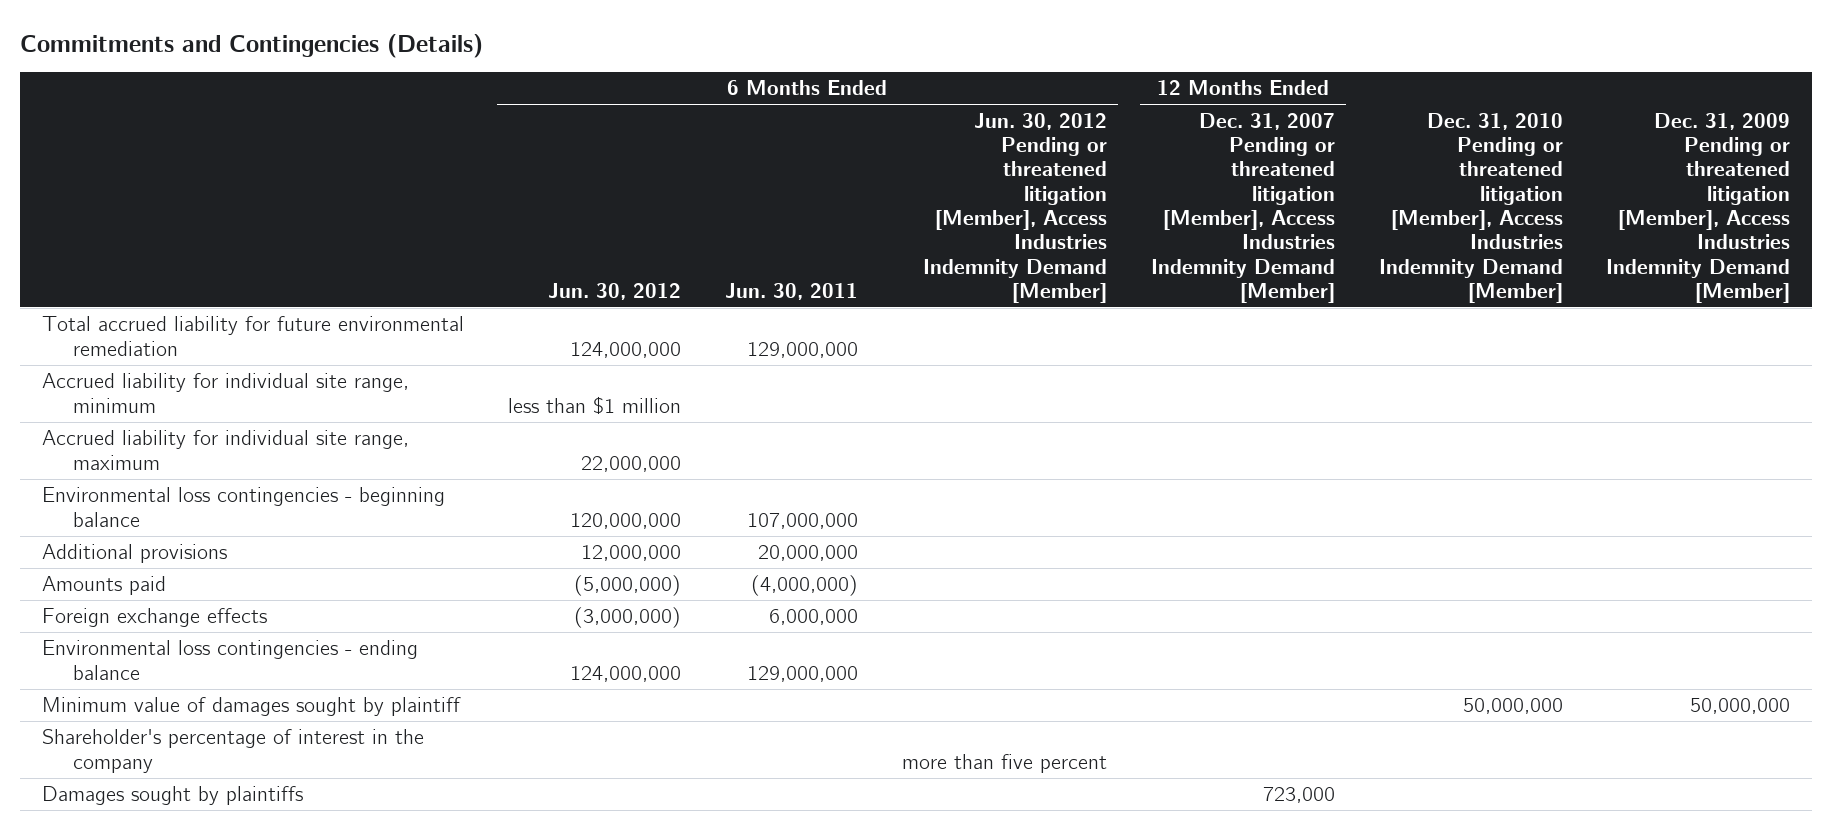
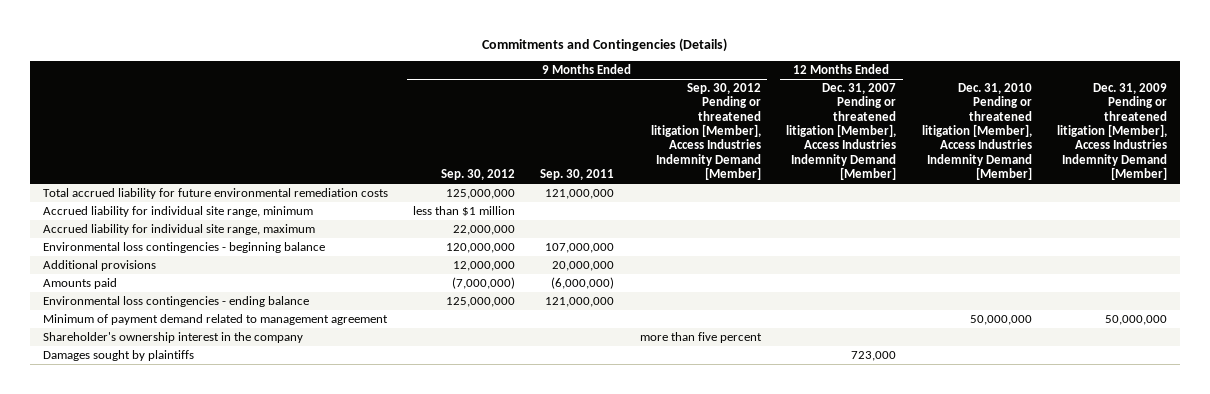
- | 6 Months Ended Jun. 30, 2012 | 6 Months Ended Jun. 30, 2011 | 6 Months Ended Jun. 30, 2012 Pending or threatened litigation [Member], Access Industries Indemnity Demand [Member] | 12 Months Ended Dec. 31, 2007 Pending or threatened litigation [Member], Access Industries Indemnity Demand [Member] | Dec. 31, 2010 Pending or threatened litigation [Member], Access Industries Indemnity Demand [Member] | Dec. 31, 2009 Pending or threatened litigation [Member], Access Industries Indemnity Demand [Member]
+ | 9 Months Ended Sep. 30, 2012 | 9 Months Ended Sep. 30, 2011 | 9 Months Ended Sep. 30, 2012 Pending or threatened litigation [Member], Access Industries Indemnity Demand [Member] | 12 Months Ended Dec. 31, 2007 Pending or threatened litigation [Member], Access Industries Indemnity Demand [Member] | Dec. 31, 2010 Pending or threatened litigation [Member], Access Industries Indemnity Demand [Member] | Dec. 31, 2009 Pending or threatened litigation [Member], Access Industries Indemnity Demand [Member]
- Total accrued liability for future environmental remediation | 124,000,000 | 129,000,000 | | | |
+ Total accrued liability for future environmental remediation costs | 125,000,000 | 121,000,000 | | | |
- Foreign exchange effects | (3,000,000) | 6,000,000 | | | |
- Minimum value of damages sought by plaintiff | | | | | 50,000,000 | 50,000,000
- Shareholder's percentage of interest in the company | | | more than five percent | | |
+ Minimum of payment demand related to management agreement | | | | | 50,000,000 | 50,000,000
+ Shareholder's ownership interest in the company | | | more than five percent | | |

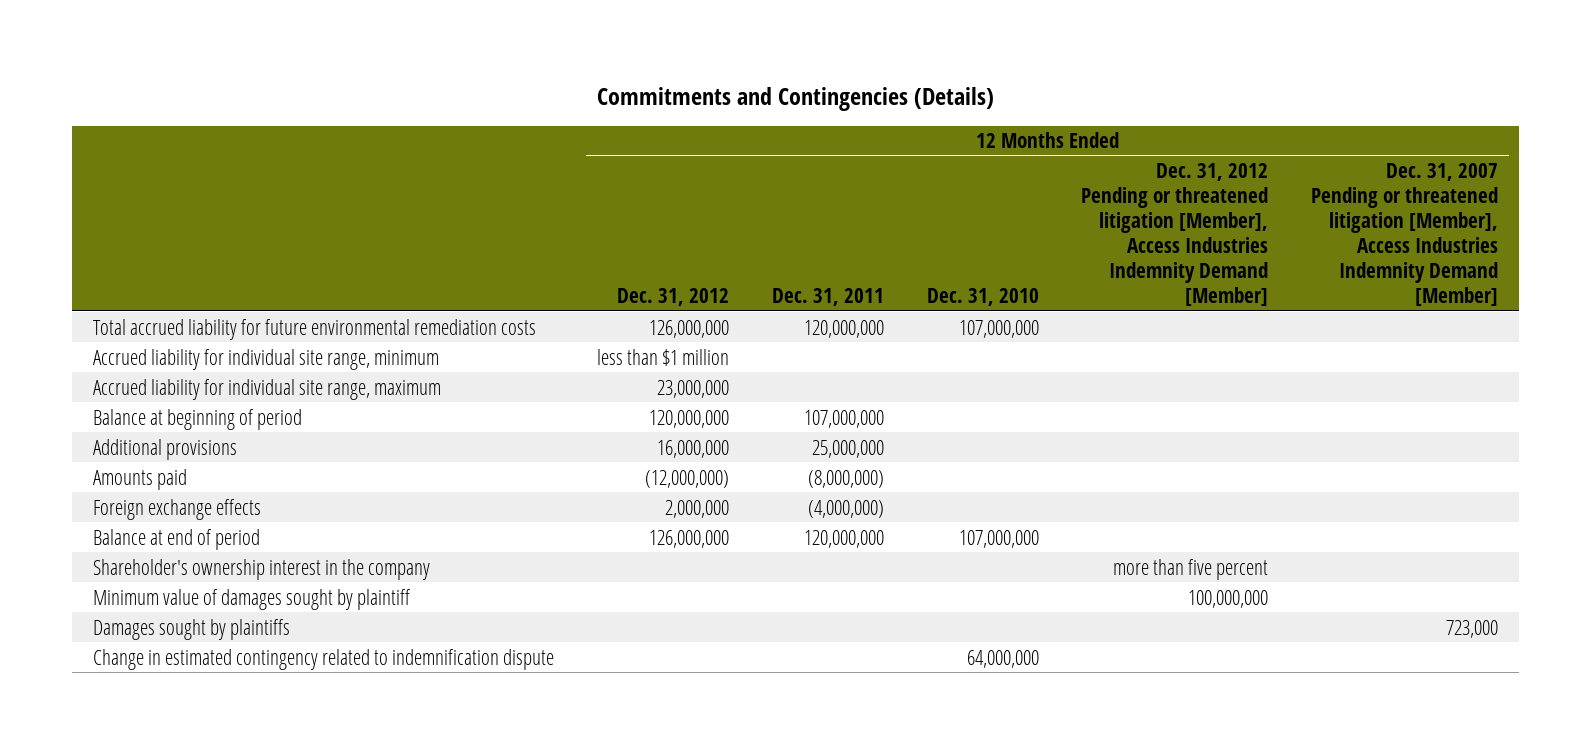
- | 9 Months Ended Sep. 30, 2012 | 9 Months Ended Sep. 30, 2011 | 9 Months Ended Sep. 30, 2012 Pending or threatened litigation [Member], Access Industries Indemnity Demand [Member] | 12 Months Ended Dec. 31, 2007 Pending or threatened litigation [Member], Access Industries Indemnity Demand [Member] | Dec. 31, 2010 Pending or threatened litigation [Member], Access Industries Indemnity Demand [Member] | Dec. 31, 2009 Pending or threatened litigation [Member], Access Industries Indemnity Demand [Member]
+ | 12 Months Ended Dec. 31, 2012 | 12 Months Ended Dec. 31, 2011 | 12 Months Ended Dec. 31, 2010 | 12 Months Ended Dec. 31, 2012 Pending or threatened litigation [Member], Access Industries Indemnity Demand [Member] | 12 Months Ended Dec. 31, 2007 Pending or threatened litigation [Member], Access Industries Indemnity Demand [Member]
- Environmental loss contingencies - beginning balance | 120,000,000 | 107,000,000 | | | |
+ Balance at beginning of period | 120,000,000 | 107,000,000 | | |
- Environmental loss contingencies - ending balance | 125,000,000 | 121,000,000 | | | |
- Minimum of payment demand related to management agreement | | | | | 50,000,000 | 50,000,000
+ Foreign exchange effects | 2,000,000 | (4,000,000) | | |
+ Balance at end of period | 126,000,000 | 120,000,000 | 107,000,000 | |
+ Minimum value of damages sought by plaintiff | | | | 100,000,000 |
+ Change in estimated contingency related to indemnification dispute | | | 64,000,000 | |

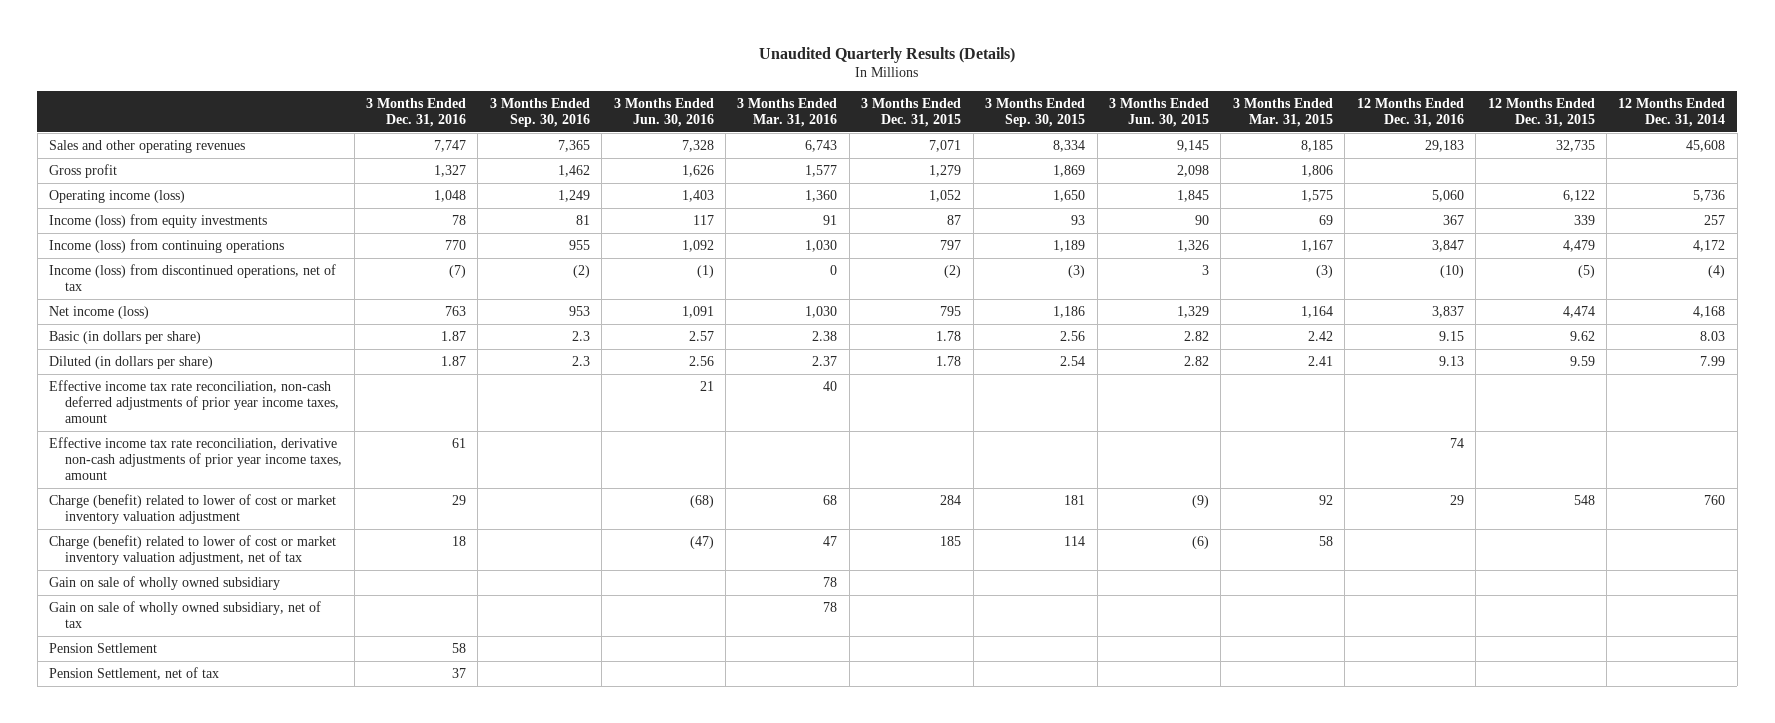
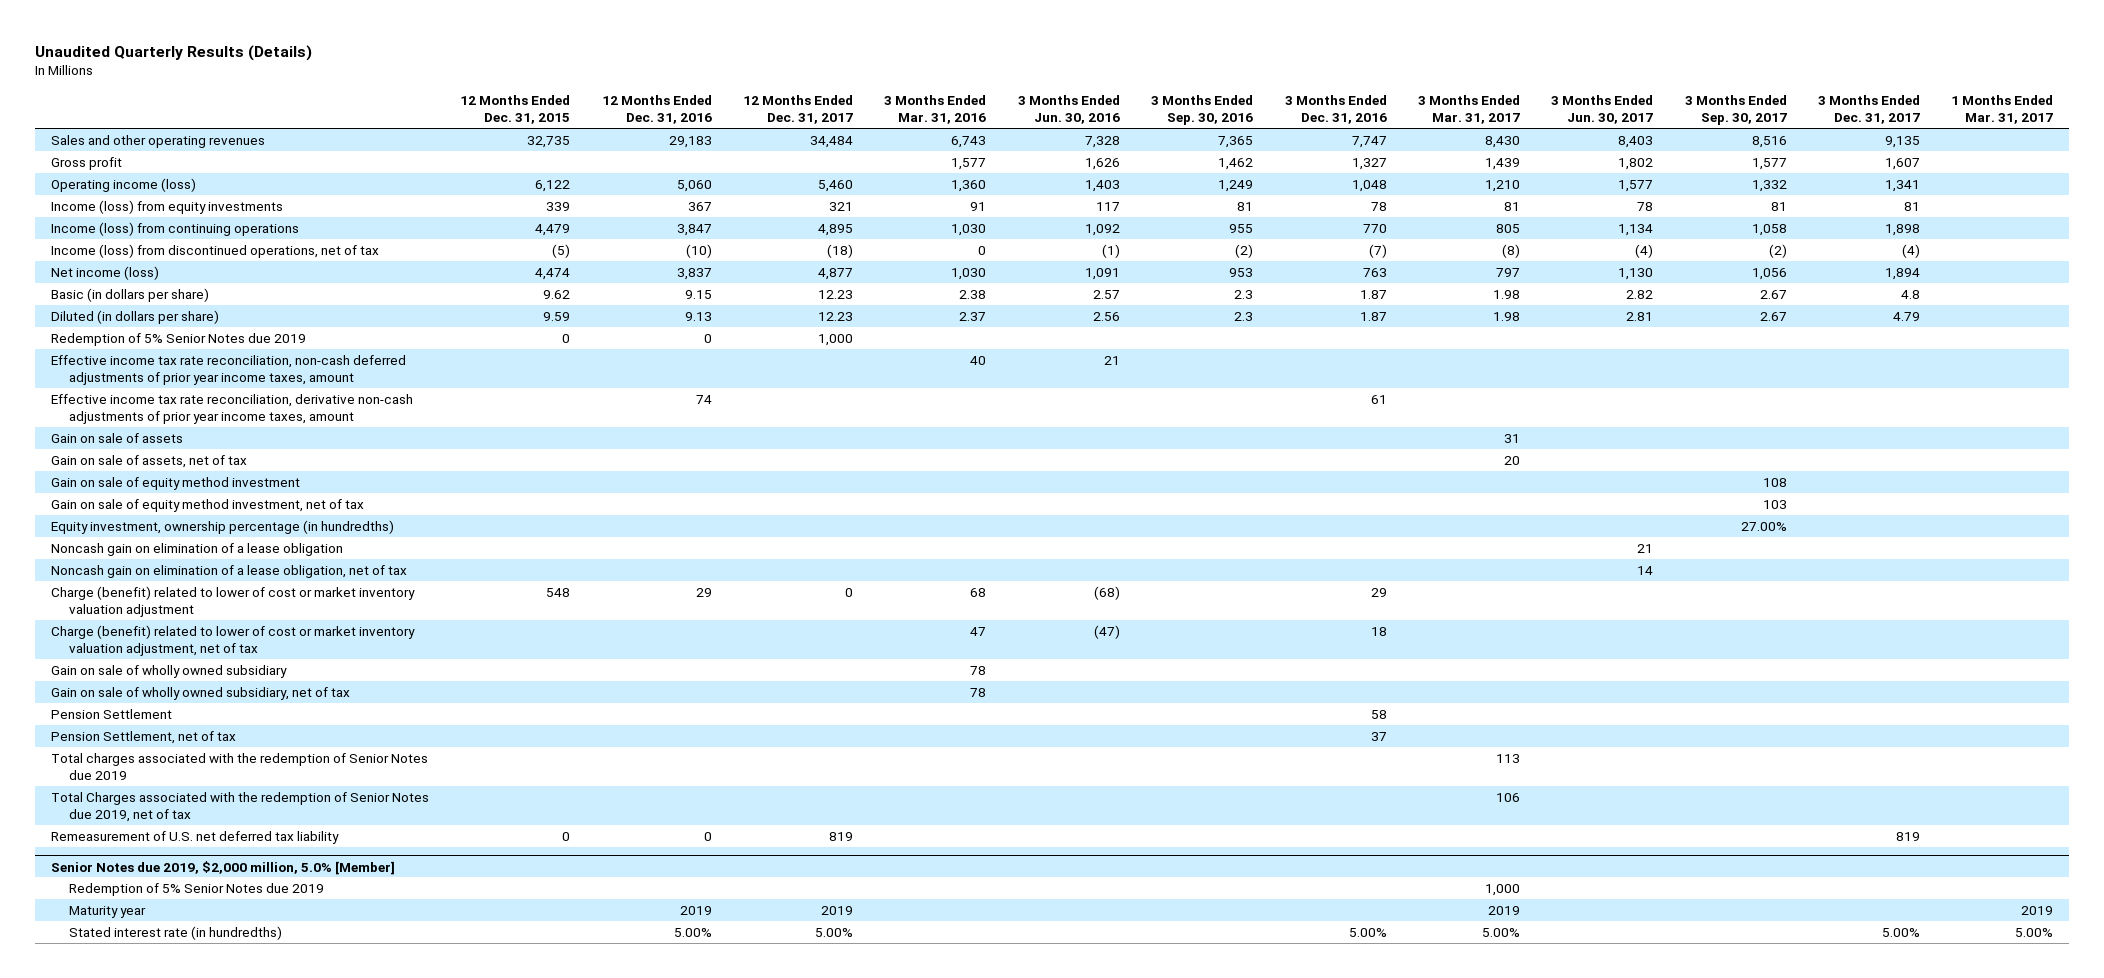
- | 3 Months Ended Dec. 31, 2016 | 3 Months Ended Sep. 30, 2016 | 3 Months Ended Jun. 30, 2016 | 3 Months Ended Mar. 31, 2016 | 3 Months Ended Dec. 31, 2015 | 3 Months Ended Sep. 30, 2015 | 3 Months Ended Jun. 30, 2015 | 3 Months Ended Mar. 31, 2015 | 12 Months Ended Dec. 31, 2016 | 12 Months Ended Dec. 31, 2015 | 12 Months Ended Dec. 31, 2014
+ | 12 Months Ended Dec. 31, 2015 | 12 Months Ended Dec. 31, 2016 | 12 Months Ended Dec. 31, 2017 | 3 Months Ended Mar. 31, 2016 | 3 Months Ended Jun. 30, 2016 | 3 Months Ended Sep. 30, 2016 | 3 Months Ended Dec. 31, 2016 | 3 Months Ended Mar. 31, 2017 | 3 Months Ended Jun. 30, 2017 | 3 Months Ended Sep. 30, 2017 | 3 Months Ended Dec. 31, 2017 | 1 Months Ended Mar. 31, 2017
+ Redemption of 5% Senior Notes due 2019 | 0 | 0 | 1,000 | | | | | | | | |
+ Gain on sale of assets | | | | | | | | 31 | | | |
+ Gain on sale of assets, net of tax | | | | | | | | 20 | | | |
+ Gain on sale of equity method investment | | | | | | | | | | 108 | |
+ Gain on sale of equity method investment, net of tax | | | | | | | | | | 103 | |
+ Equity investment, ownership percentage (in hundredths) | | | | | | | | | | 27.00% | |
+ Noncash gain on elimination of a lease obligation | | | | | | | | | 21 | | |
+ Noncash gain on elimination of a lease obligation, net of tax | | | | | | | | | 14 | | |
+ Total charges associated with the redemption of Senior Notes due 2019 | | | | | | | | 113 | | | |
+ Total Charges associated with the redemption of Senior Notes due 2019, net of tax | | | | | | | | 106 | | | |
+ Remeasurement of U.S. net deferred tax liability | 0 | 0 | 819 | | | | | | | | 819 |
+ Senior Notes due 2019, $2,000 million, 5.0% [Member]
+ Redemption of 5% Senior Notes due 2019 | | | | | | | | 1,000 | | | |
+ Maturity year | | 2019 | 2019 | | | | | 2019 | | | | 2019
+ Stated interest rate (in hundredths) | | 5.00% | 5.00% | | | | 5.00% | 5.00% | | | 5.00% | 5.00%

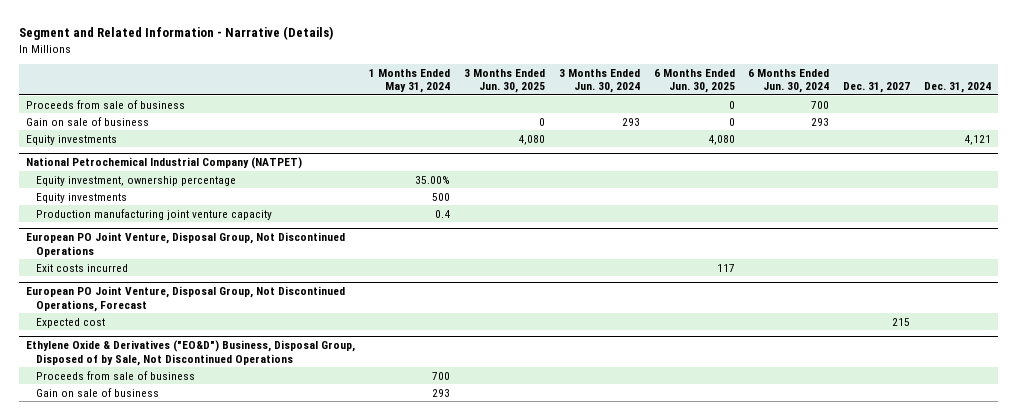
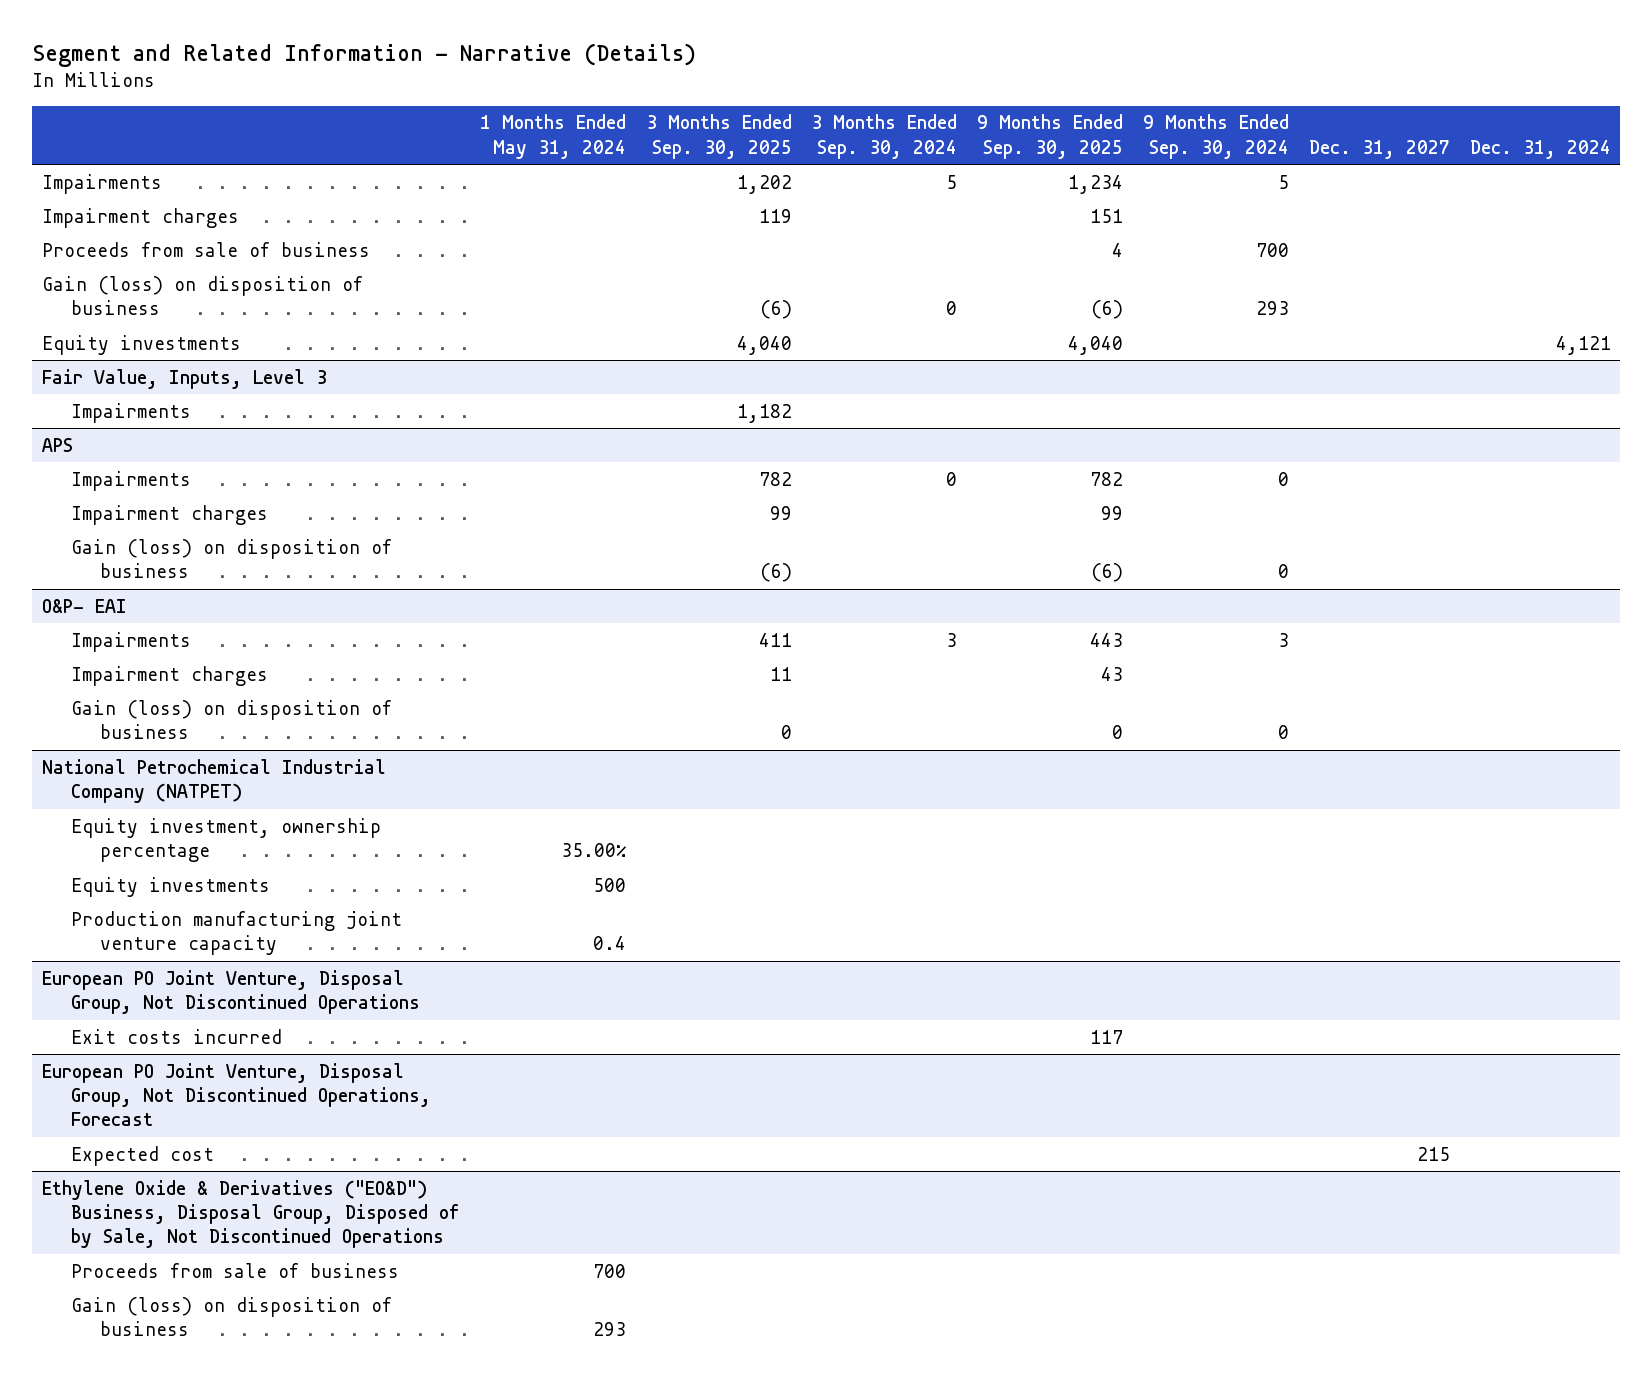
- | 1 Months Ended May 31, 2024 | 3 Months Ended Jun. 30, 2025 | 3 Months Ended Jun. 30, 2024 | 6 Months Ended Jun. 30, 2025 | 6 Months Ended Jun. 30, 2024 | Dec. 31, 2027 | Dec. 31, 2024
+ | 1 Months Ended May 31, 2024 | 3 Months Ended Sep. 30, 2025 | 3 Months Ended Sep. 30, 2024 | 9 Months Ended Sep. 30, 2025 | 9 Months Ended Sep. 30, 2024 | Dec. 31, 2027 | Dec. 31, 2024
+ Impairments | | 1,202 | 5 | 1,234 | 5 | |
+ Impairment charges | | 119 | | 151 | | |
- Gain on sale of business | | 0 | 293 | 0 | 293 | |
+ Gain (loss) on disposition of business | | (6) | 0 | (6) | 293 | |
+ Fair Value, Inputs, Level 3
+ Impairments | | 1,182 | | | | |
+ APS
+ Impairments | | 782 | 0 | 782 | 0 | |
+ Impairment charges | | 99 | | 99 | | |
+ Gain (loss) on disposition of business | | (6) | | (6) | 0 | |
+ O&P- EAI
+ Impairments | | 411 | 3 | 443 | 3 | |
+ Impairment charges | | 11 | | 43 | | |
+ Gain (loss) on disposition of business | | 0 | | 0 | 0 | |
@ Ethylene Oxide & Derivatives ("EO&D") Business, Disposal Group, Disposed of by Sale, Not Discontinued Operations
- Gain on sale of business | 293 | | | | | |
+ Gain (loss) on disposition of business | 293 | | | | | |

